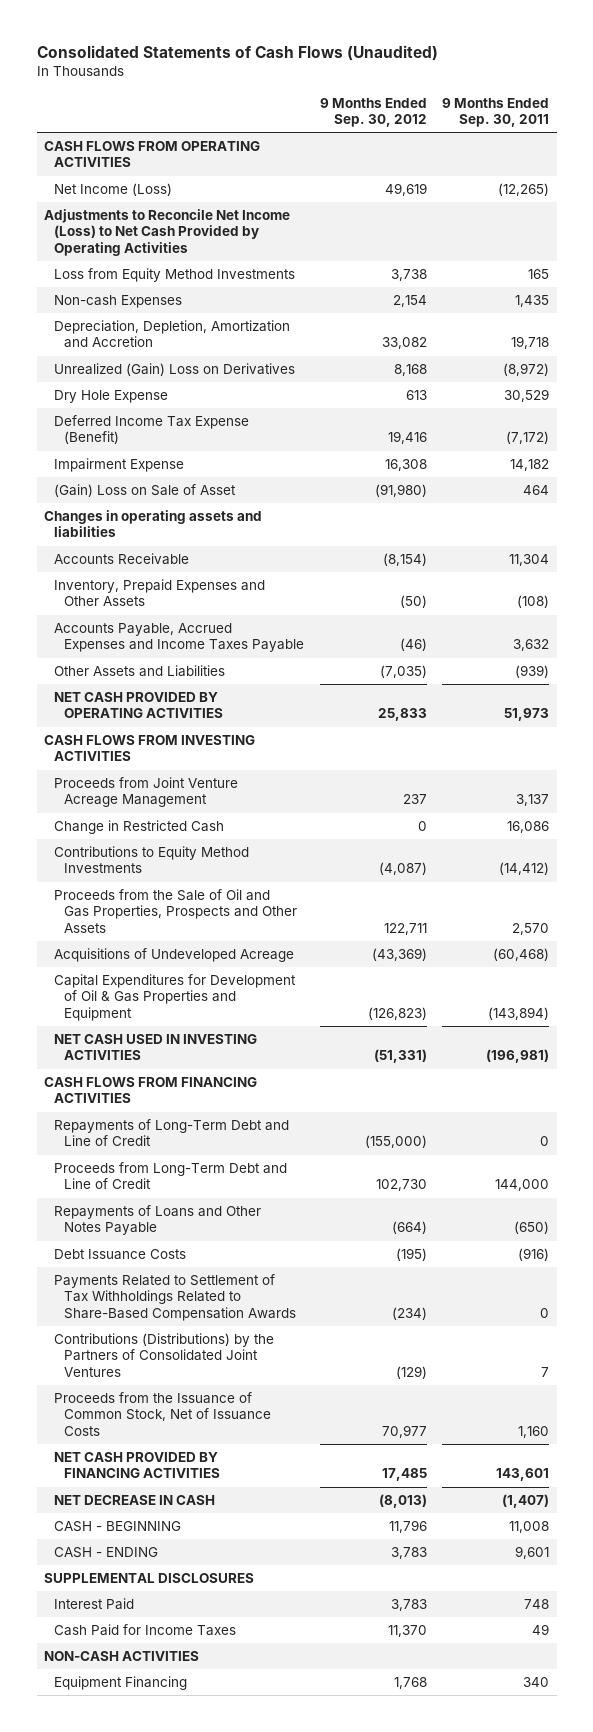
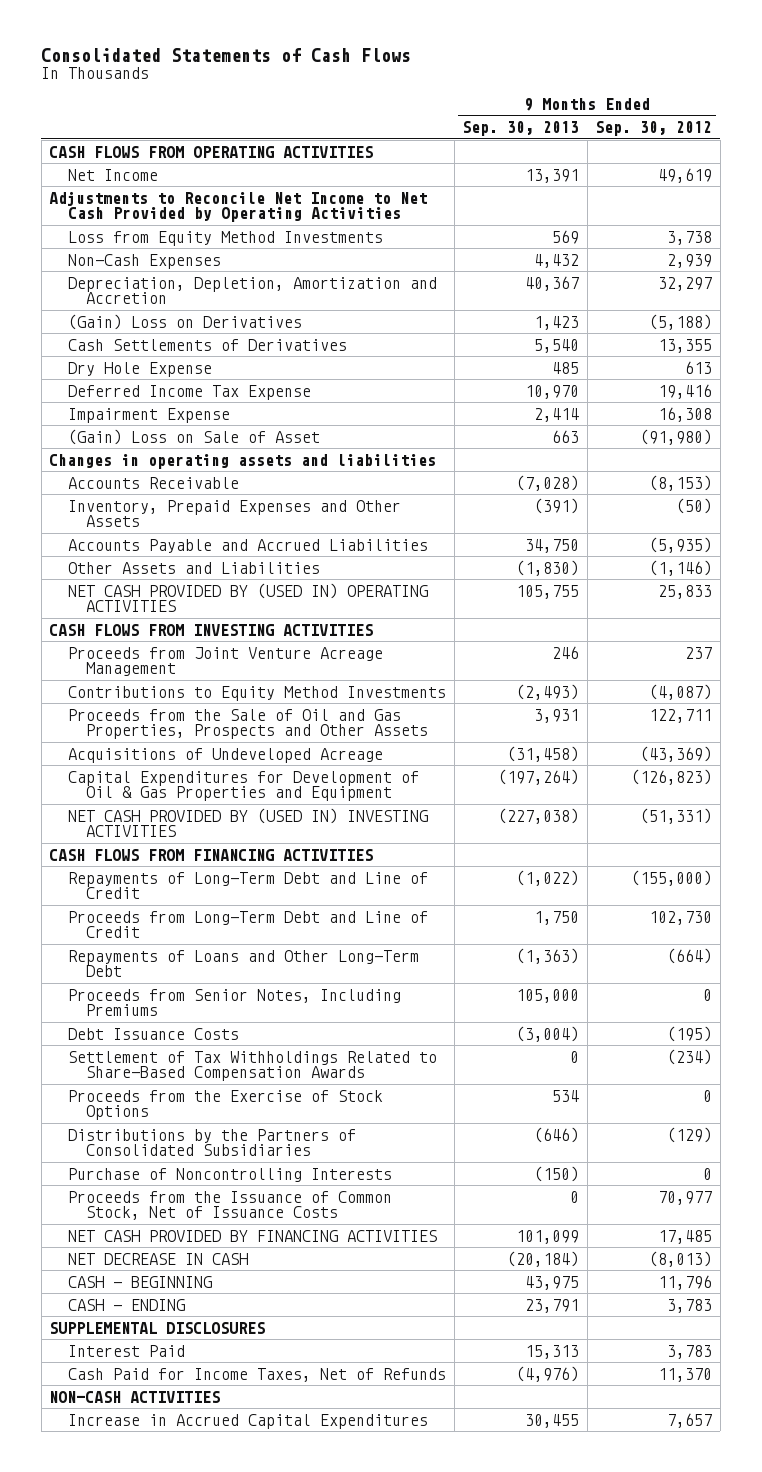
- Consolidated Statements of Cash Flows (Unaudited)
+ Consolidated Statements of Cash Flows
- | 9 Months Ended Sep. 30, 2012 | 9 Months Ended Sep. 30, 2011
+ | 9 Months Ended Sep. 30, 2013 | 9 Months Ended Sep. 30, 2012
- Net Income (Loss) | 49,619 | (12,265)
- Adjustments to Reconcile Net Income (Loss) to Net Cash Provided by Operating Activities
+ Net Income | 13,391 | 49,619
+ Adjustments to Reconcile Net Income to Net Cash Provided by Operating Activities
- Non-cash Expenses | 2,154 | 1,435
- Depreciation, Depletion, Amortization and Accretion | 33,082 | 19,718
- Unrealized (Gain) Loss on Derivatives | 8,168 | (8,972)
+ Non-Cash Expenses | 4,432 | 2,939
+ Depreciation, Depletion, Amortization and Accretion | 40,367 | 32,297
+ (Gain) Loss on Derivatives | 1,423 | (5,188)
+ Cash Settlements of Derivatives | 5,540 | 13,355
- Deferred Income Tax Expense (Benefit) | 19,416 | (7,172)
+ Deferred Income Tax Expense | 10,970 | 19,416
- Accounts Receivable | (8,154) | 11,304
+ Accounts Receivable | (7,028) | (8,153)
- Accounts Payable, Accrued Expenses and Income Taxes Payable | (46) | 3,632
- Other Assets and Liabilities | (7,035) | (939)
- NET CASH PROVIDED BY OPERATING ACTIVITIES | 25,833 | 51,973
+ Accounts Payable and Accrued Liabilities | 34,750 | (5,935)
+ Other Assets and Liabilities | (1,830) | (1,146)
+ NET CASH PROVIDED BY (USED IN) OPERATING ACTIVITIES | 105,755 | 25,833
- Change in Restricted Cash | 0 | 16,086
- NET CASH USED IN INVESTING ACTIVITIES | (51,331) | (196,981)
+ NET CASH PROVIDED BY (USED IN) INVESTING ACTIVITIES | (227,038) | (51,331)
- Repayments of Loans and Other Notes Payable | (664) | (650)
+ Repayments of Loans and Other Long-Term Debt | (1,363) | (664)
+ Proceeds from Senior Notes, Including Premiums | 105,000 | 0
- Payments Related to Settlement of Tax Withholdings Related to Share-Based Compensation Awards | (234) | 0
- Contributions (Distributions) by the Partners of Consolidated Joint Ventures | (129) | 7
+ Settlement of Tax Withholdings Related to Share-Based Compensation Awards | 0 | (234)
+ Proceeds from the Exercise of Stock Options | 534 | 0
+ Distributions by the Partners of Consolidated Subsidiaries | (646) | (129)
+ Purchase of Noncontrolling Interests | (150) | 0
- Cash Paid for Income Taxes | 11,370 | 49
+ Cash Paid for Income Taxes, Net of Refunds | (4,976) | 11,370
- Equipment Financing | 1,768 | 340
+ Increase in Accrued Capital Expenditures | 30,455 | 7,657

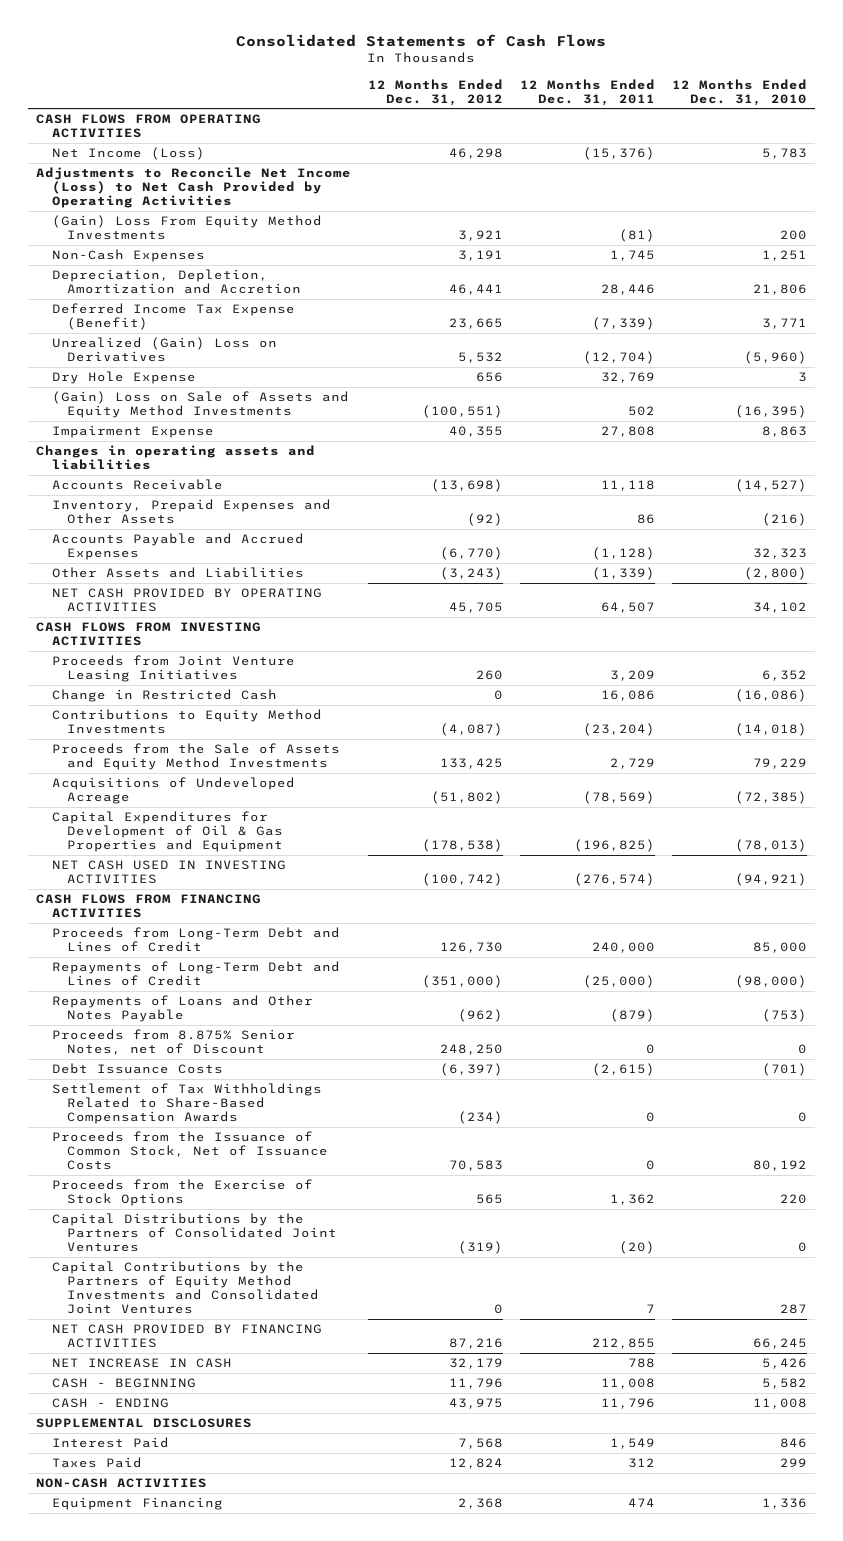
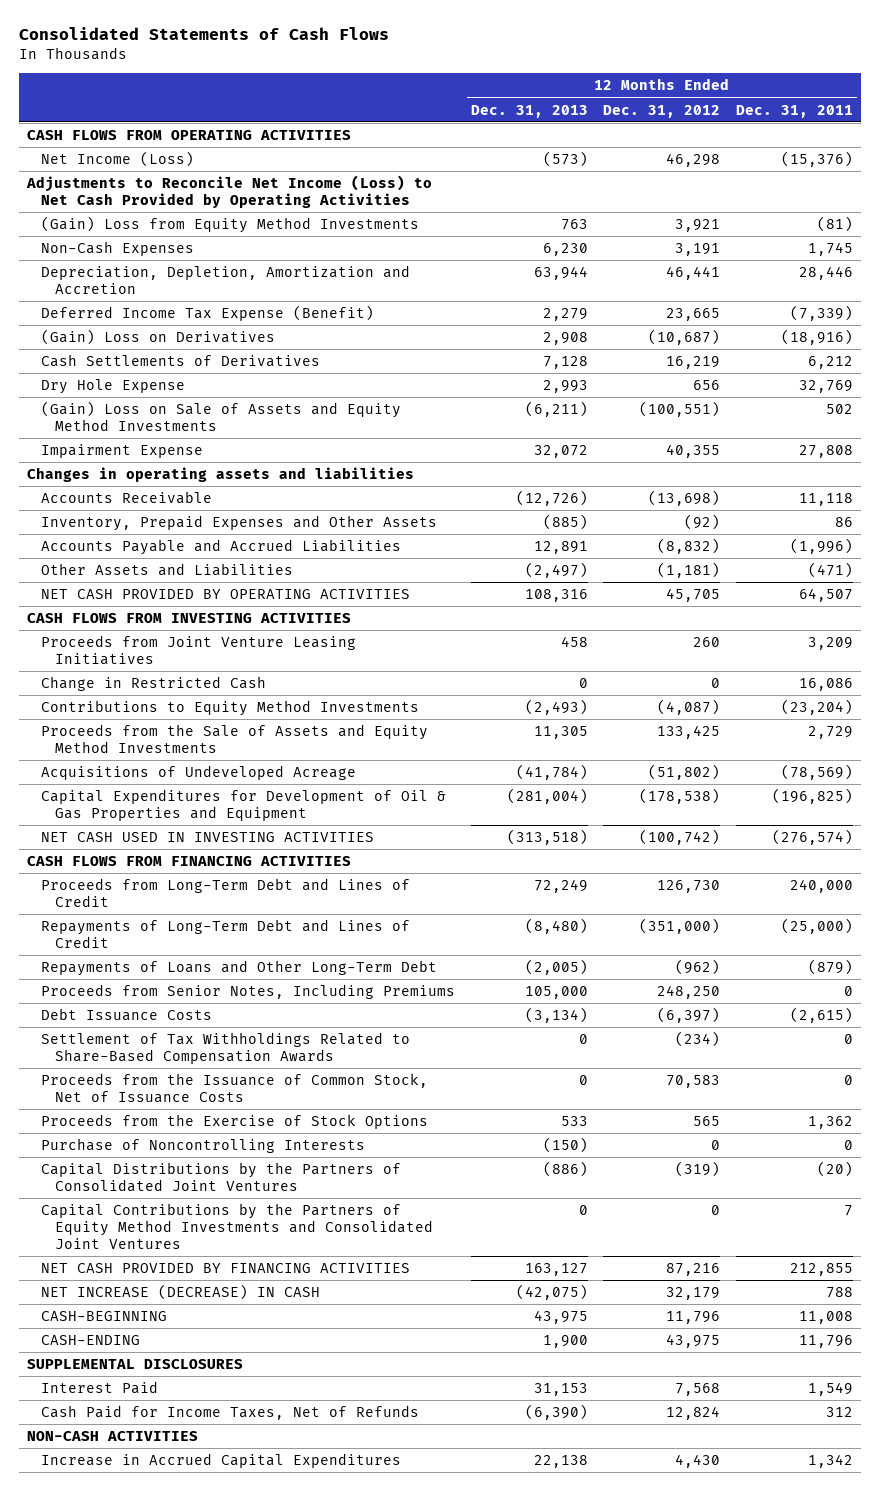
- | 12 Months Ended Dec. 31, 2012 | 12 Months Ended Dec. 31, 2011 | 12 Months Ended Dec. 31, 2010
+ | 12 Months Ended Dec. 31, 2013 | 12 Months Ended Dec. 31, 2012 | 12 Months Ended Dec. 31, 2011
- (Gain) Loss From Equity Method Investments | 3,921 | (81) | 200
+ (Gain) Loss from Equity Method Investments | 763 | 3,921 | (81)
- Unrealized (Gain) Loss on Derivatives | 5,532 | (12,704) | (5,960)
+ (Gain) Loss on Derivatives | 2,908 | (10,687) | (18,916)
+ Cash Settlements of Derivatives | 7,128 | 16,219 | 6,212
- Accounts Payable and Accrued Expenses | (6,770) | (1,128) | 32,323
- Other Assets and Liabilities | (3,243) | (1,339) | (2,800)
+ Accounts Payable and Accrued Liabilities | 12,891 | (8,832) | (1,996)
+ Other Assets and Liabilities | (2,497) | (1,181) | (471)
- Repayments of Loans and Other Notes Payable | (962) | (879) | (753)
- Proceeds from 8.875% Senior Notes, net of Discount | 248,250 | 0 | 0
+ Repayments of Loans and Other Long-Term Debt | (2,005) | (962) | (879)
+ Proceeds from Senior Notes, Including Premiums | 105,000 | 248,250 | 0
+ Purchase of Noncontrolling Interests | (150) | 0 | 0
- NET INCREASE IN CASH | 32,179 | 788 | 5,426
- CASH - BEGINNING | 11,796 | 11,008 | 5,582
- CASH - ENDING | 43,975 | 11,796 | 11,008
+ NET INCREASE (DECREASE) IN CASH | (42,075) | 32,179 | 788
+ CASH-BEGINNING | 43,975 | 11,796 | 11,008
+ CASH-ENDING | 1,900 | 43,975 | 11,796
- Taxes Paid | 12,824 | 312 | 299
+ Cash Paid for Income Taxes, Net of Refunds | (6,390) | 12,824 | 312
- Equipment Financing | 2,368 | 474 | 1,336
+ Increase in Accrued Capital Expenditures | 22,138 | 4,430 | 1,342

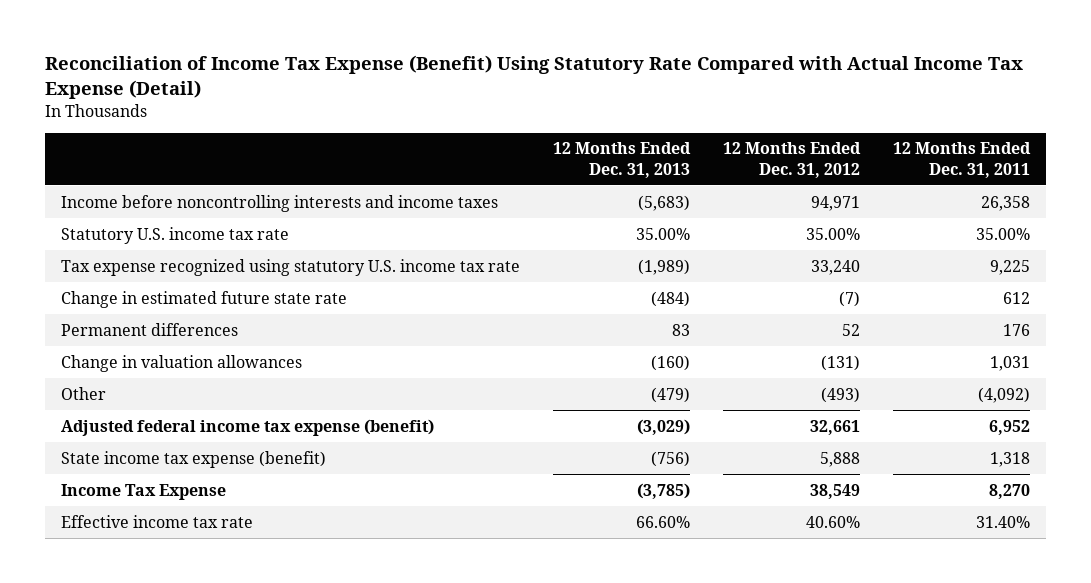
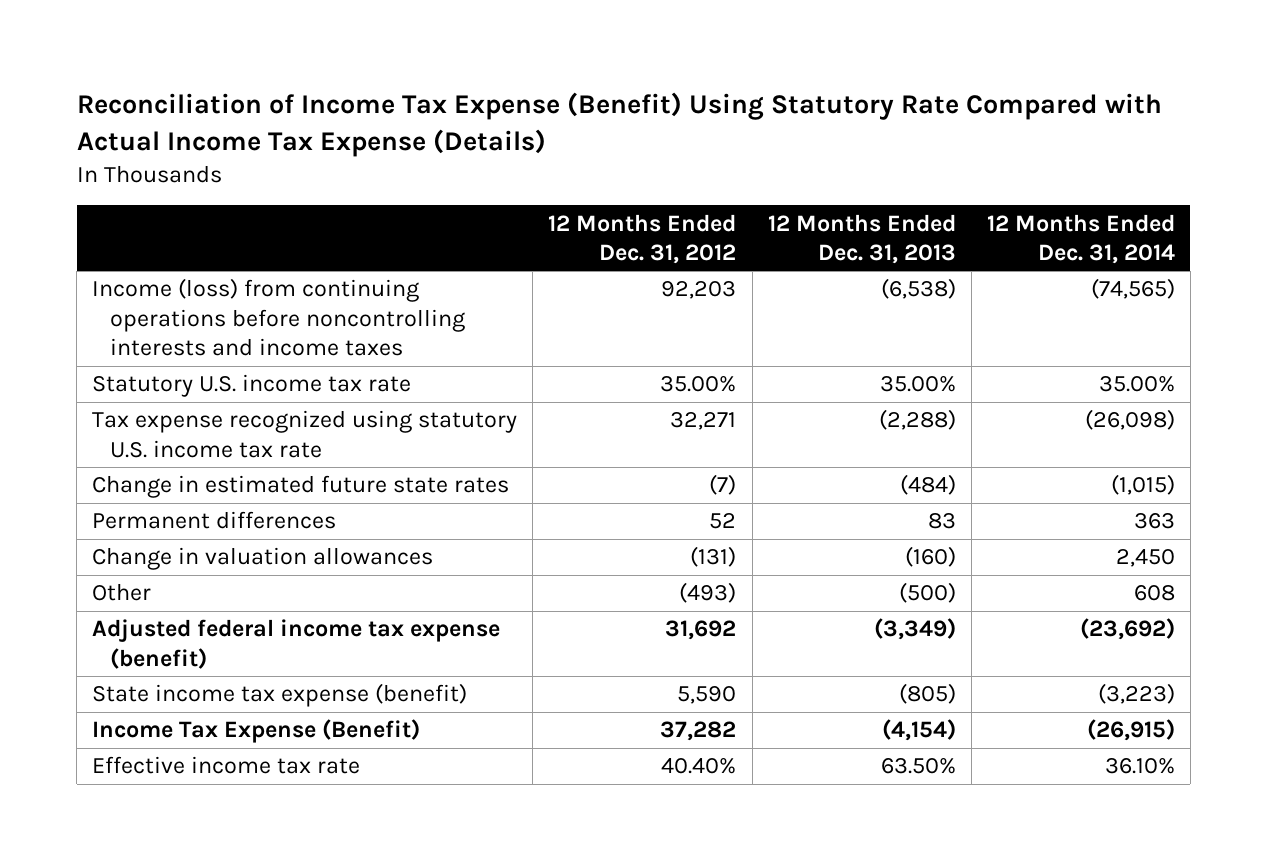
- Reconciliation of Income Tax Expense (Benefit) Using Statutory Rate Compared with Actual Income Tax Expense (Detail)
+ Reconciliation of Income Tax Expense (Benefit) Using Statutory Rate Compared with Actual Income Tax Expense (Details)
- | 12 Months Ended Dec. 31, 2013 | 12 Months Ended Dec. 31, 2012 | 12 Months Ended Dec. 31, 2011
+ | 12 Months Ended Dec. 31, 2012 | 12 Months Ended Dec. 31, 2013 | 12 Months Ended Dec. 31, 2014
- Income before noncontrolling interests and income taxes | (5,683) | 94,971 | 26,358
+ Income (loss) from continuing operations before noncontrolling interests and income taxes | 92,203 | (6,538) | (74,565)
- Tax expense recognized using statutory U.S. income tax rate | (1,989) | 33,240 | 9,225
- Change in estimated future state rate | (484) | (7) | 612
+ Tax expense recognized using statutory U.S. income tax rate | 32,271 | (2,288) | (26,098)
+ Change in estimated future state rates | (7) | (484) | (1,015)
- Other | (479) | (493) | (4,092)
- Adjusted federal income tax expense (benefit) | (3,029) | 32,661 | 6,952
- State income tax expense (benefit) | (756) | 5,888 | 1,318
- Income Tax Expense | (3,785) | 38,549 | 8,270
- Effective income tax rate | 66.60% | 40.60% | 31.40%
+ Other | (493) | (500) | 608
+ Adjusted federal income tax expense (benefit) | 31,692 | (3,349) | (23,692)
+ State income tax expense (benefit) | 5,590 | (805) | (3,223)
+ Income Tax Expense (Benefit) | 37,282 | (4,154) | (26,915)
+ Effective income tax rate | 40.40% | 63.50% | 36.10%

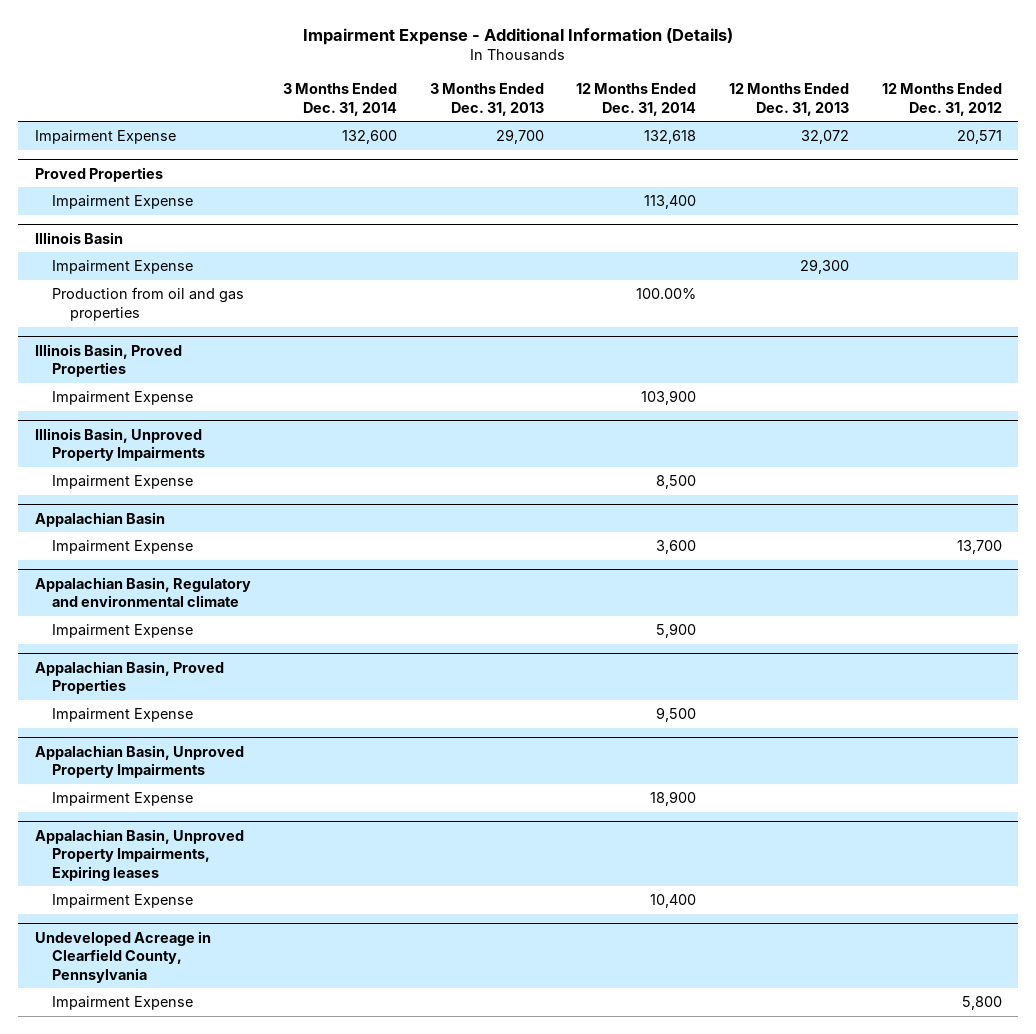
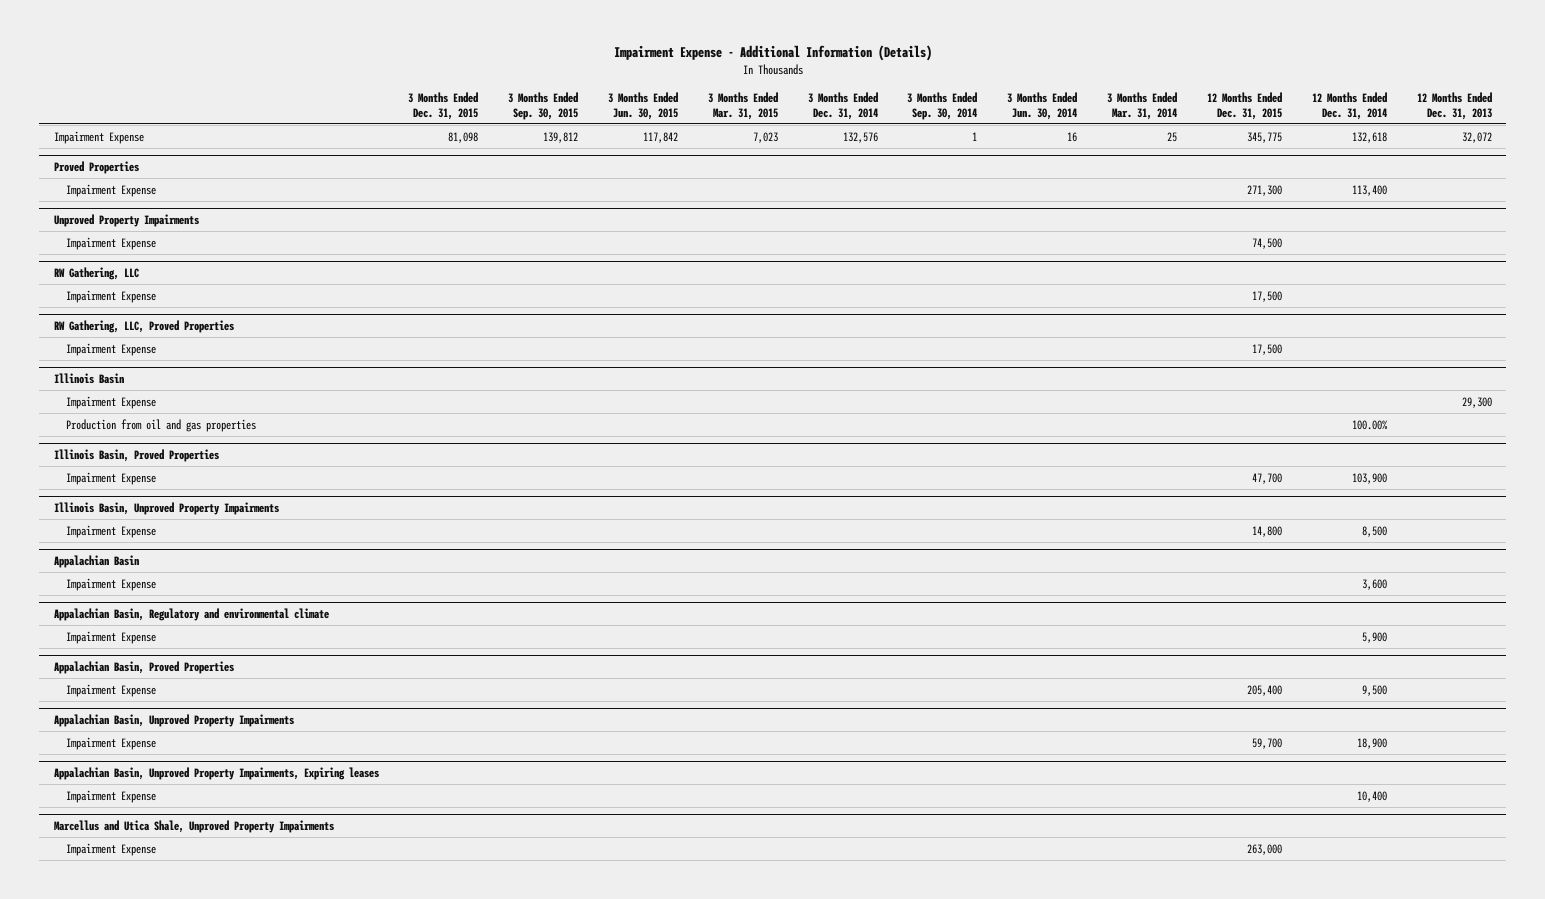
- | 3 Months Ended Dec. 31, 2014 | 3 Months Ended Dec. 31, 2013 | 12 Months Ended Dec. 31, 2014 | 12 Months Ended Dec. 31, 2013 | 12 Months Ended Dec. 31, 2012
+ | 3 Months Ended Dec. 31, 2015 | 3 Months Ended Sep. 30, 2015 | 3 Months Ended Jun. 30, 2015 | 3 Months Ended Mar. 31, 2015 | 3 Months Ended Dec. 31, 2014 | 3 Months Ended Sep. 30, 2014 | 3 Months Ended Jun. 30, 2014 | 3 Months Ended Mar. 31, 2014 | 12 Months Ended Dec. 31, 2015 | 12 Months Ended Dec. 31, 2014 | 12 Months Ended Dec. 31, 2013
- Impairment Expense | 132,600 | 29,700 | 132,618 | 32,072 | 20,571
+ Impairment Expense | 81,098 | 139,812 | 117,842 | 7,023 | 132,576 | 1 | 16 | 25 | 345,775 | 132,618 | 32,072
+ Unproved Property Impairments
+ Impairment Expense | | | | | | | | | 74,500 | |
+ RW Gathering, LLC
+ Impairment Expense | | | | | | | | | 17,500 | |
+ RW Gathering, LLC, Proved Properties
+ Impairment Expense | | | | | | | | | 17,500 | |
- Undeveloped Acreage in Clearfield County, Pennsylvania
+ Marcellus and Utica Shale, Unproved Property Impairments

